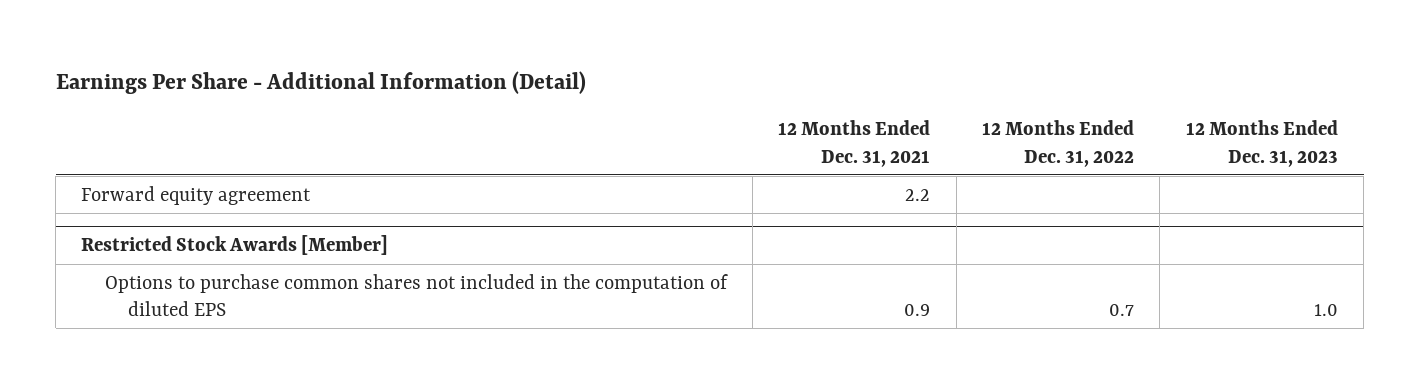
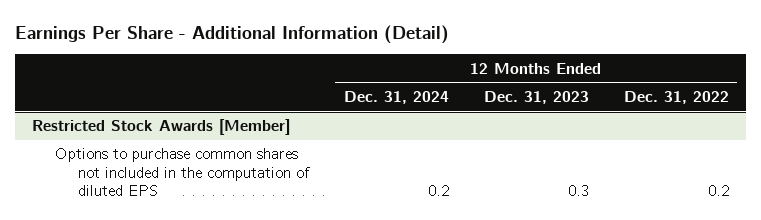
- | 12 Months Ended Dec. 31, 2021 | 12 Months Ended Dec. 31, 2022 | 12 Months Ended Dec. 31, 2023
+ | 12 Months Ended Dec. 31, 2024 | 12 Months Ended Dec. 31, 2023 | 12 Months Ended Dec. 31, 2022
- Forward equity agreement | 2.2 | |
@ Restricted Stock Awards [Member]
- Options to purchase common shares not included in the computation of diluted EPS | 0.9 | 0.7 | 1.0
+ Options to purchase common shares not included in the computation of diluted EPS | 0.2 | 0.3 | 0.2

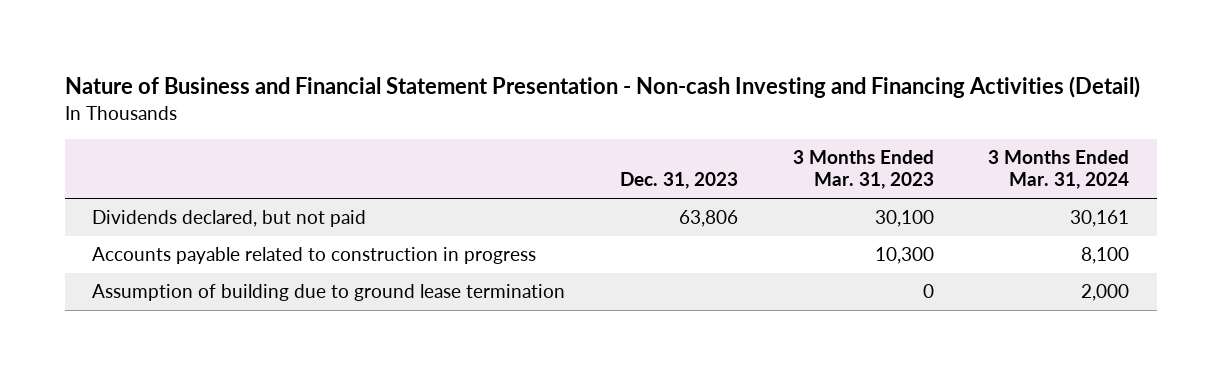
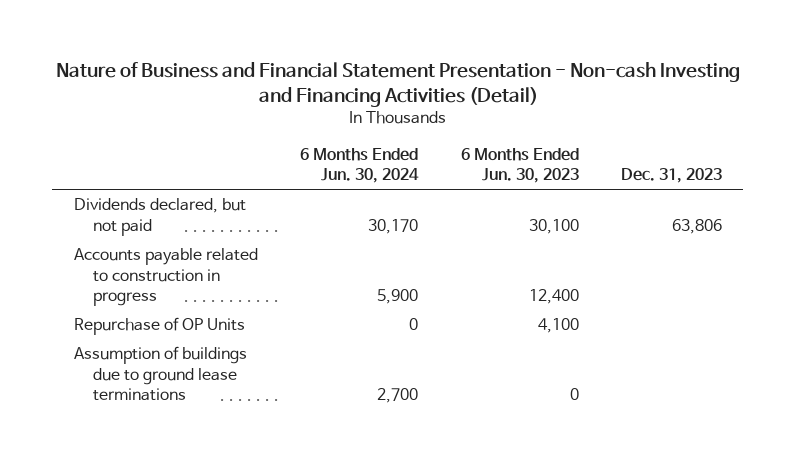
- | Dec. 31, 2023 | 3 Months Ended Mar. 31, 2023 | 3 Months Ended Mar. 31, 2024
+ | 6 Months Ended Jun. 30, 2024 | 6 Months Ended Jun. 30, 2023 | Dec. 31, 2023
- Assumption of building due to ground lease termination | | 0 | 2,000
+ Repurchase of OP Units | 0 | 4,100 |
+ Assumption of buildings due to ground lease terminations | 2,700 | 0 |

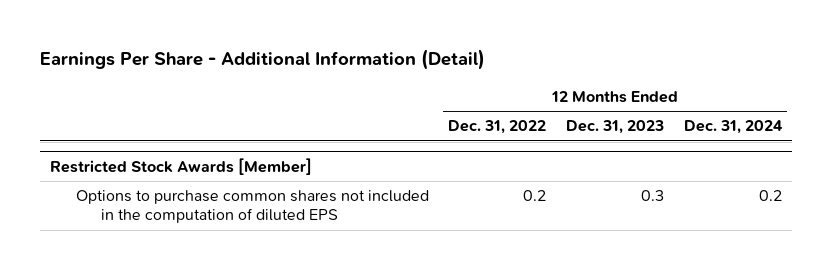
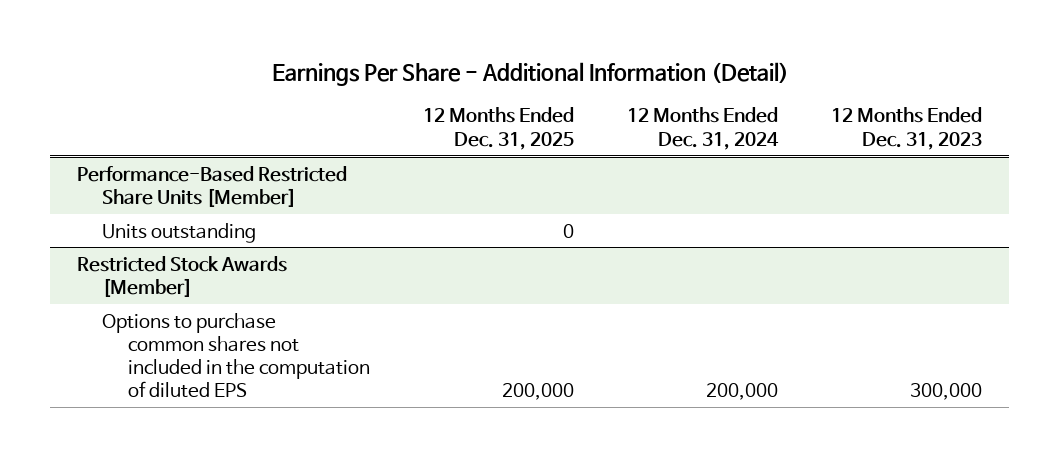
- | 12 Months Ended Dec. 31, 2022 | 12 Months Ended Dec. 31, 2023 | 12 Months Ended Dec. 31, 2024
+ | 12 Months Ended Dec. 31, 2025 | 12 Months Ended Dec. 31, 2024 | 12 Months Ended Dec. 31, 2023
+ Performance-Based Restricted Share Units [Member]
+ Units outstanding | 0 | |
@ Restricted Stock Awards [Member]
- Options to purchase common shares not included in the computation of diluted EPS | 0.2 | 0.3 | 0.2
+ Options to purchase common shares not included in the computation of diluted EPS | 200,000 | 200,000 | 300,000

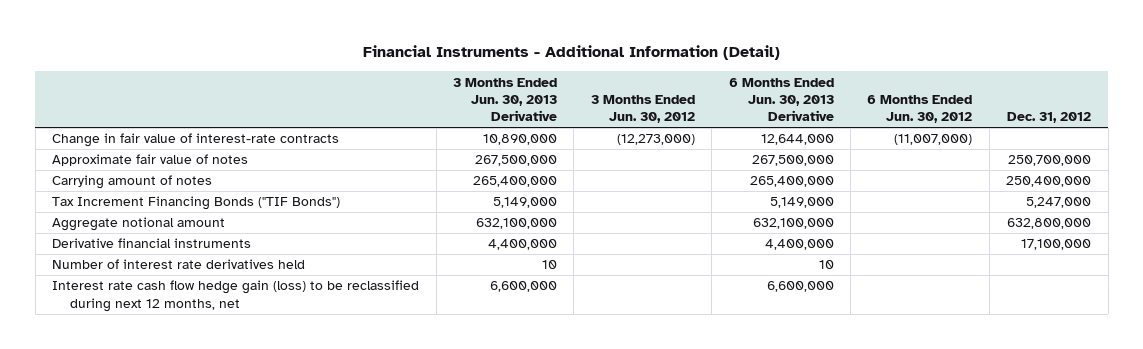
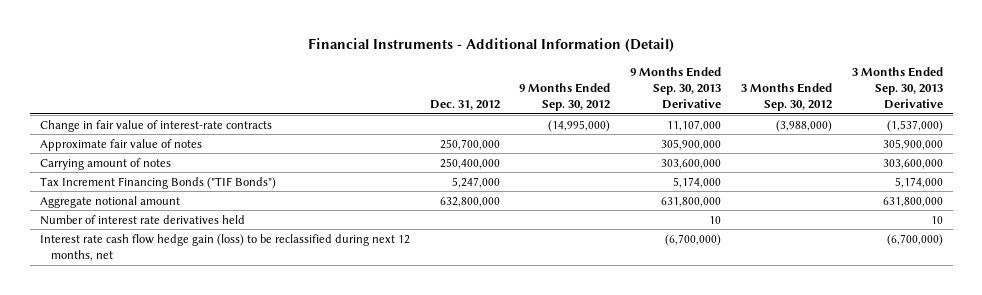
- | 3 Months Ended Jun. 30, 2013 Derivative | 3 Months Ended Jun. 30, 2012 | 6 Months Ended Jun. 30, 2013 Derivative | 6 Months Ended Jun. 30, 2012 | Dec. 31, 2012
+ | Dec. 31, 2012 | 9 Months Ended Sep. 30, 2012 | 9 Months Ended Sep. 30, 2013 Derivative | 3 Months Ended Sep. 30, 2012 | 3 Months Ended Sep. 30, 2013 Derivative
- Derivative financial instruments | 4,400,000 | | 4,400,000 | | 17,100,000

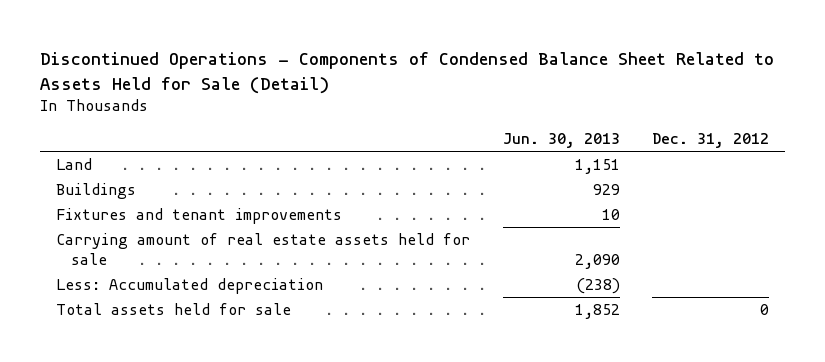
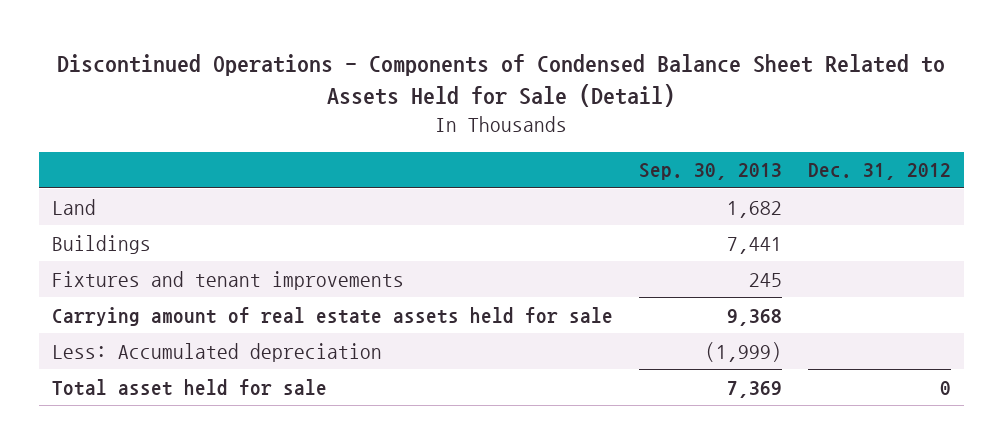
- | Jun. 30, 2013 | Dec. 31, 2012
+ | Sep. 30, 2013 | Dec. 31, 2012
- Total assets held for sale | 1,852 | 0
+ Total asset held for sale | 7,369 | 0

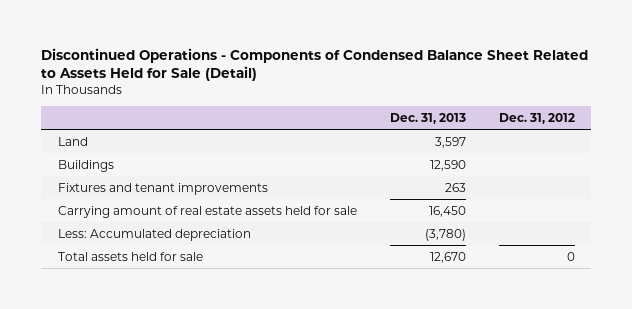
- | Sep. 30, 2013 | Dec. 31, 2012
+ | Dec. 31, 2013 | Dec. 31, 2012
- Total asset held for sale | 7,369 | 0
+ Total assets held for sale | 12,670 | 0

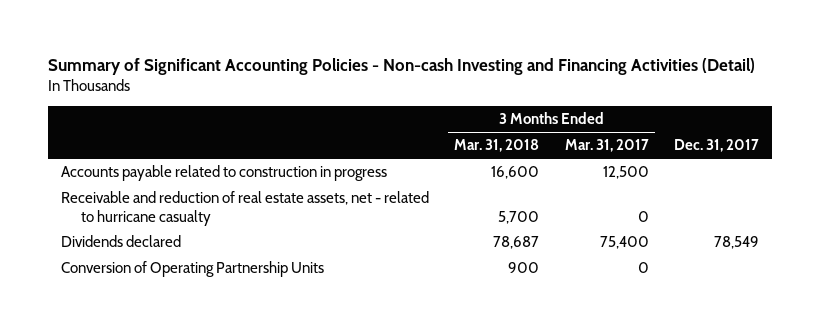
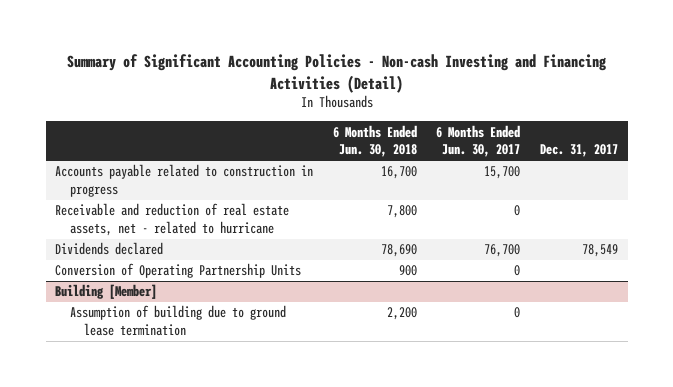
- | 3 Months Ended Mar. 31, 2018 | 3 Months Ended Mar. 31, 2017 | Dec. 31, 2017
+ | 6 Months Ended Jun. 30, 2018 | 6 Months Ended Jun. 30, 2017 | Dec. 31, 2017
- Receivable and reduction of real estate assets, net - related to hurricane casualty | 5,700 | 0 |
+ Receivable and reduction of real estate assets, net - related to hurricane | 7,800 | 0 |
+ Building [Member]
+ Assumption of building due to ground lease termination | 2,200 | 0 |

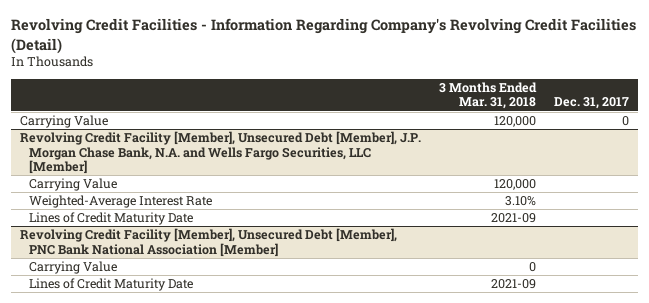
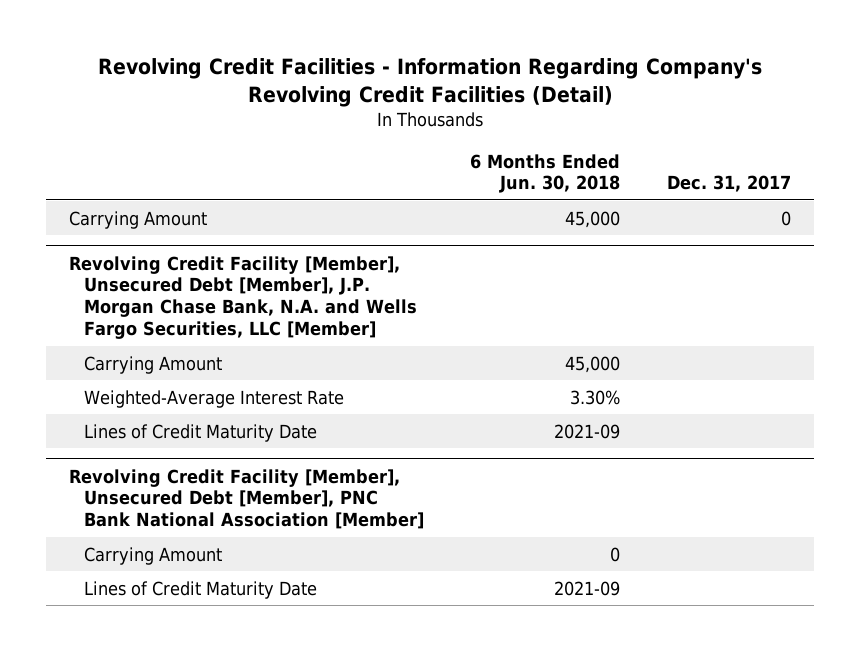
- | 3 Months Ended Mar. 31, 2018 | Dec. 31, 2017
+ | 6 Months Ended Jun. 30, 2018 | Dec. 31, 2017
- Carrying Value | 120,000 | 0
+ Carrying Amount | 45,000 | 0
@ Revolving Credit Facility [Member], Unsecured Debt [Member], J.P. Morgan Chase Bank, N.A. and Wells Fargo Securities, LLC [Member]
- Carrying Value | 120,000 |
+ Carrying Amount | 45,000 |
@ Revolving Credit Facility [Member], Unsecured Debt [Member], PNC Bank National Association [Member]
- Carrying Value | 0 |
+ Carrying Amount | 0 |

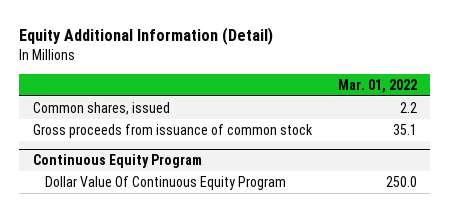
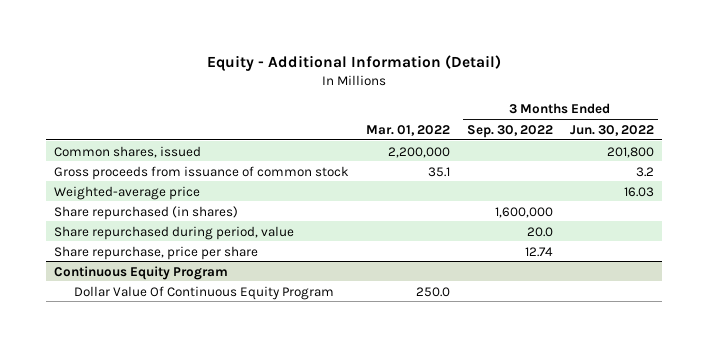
- Equity Additional Information (Detail)
+ Equity - Additional Information (Detail)
- | Mar. 01, 2022
+ | Mar. 01, 2022 | 3 Months Ended Sep. 30, 2022 | 3 Months Ended Jun. 30, 2022
- Common shares, issued | 2.2
+ Common shares, issued | 2,200,000 | | 201,800
+ Weighted-average price | | | 16.03
+ Share repurchased (in shares) | | 1,600,000 |
+ Share repurchased during period, value | | 20.0 |
+ Share repurchase, price per share | | 12.74 |

